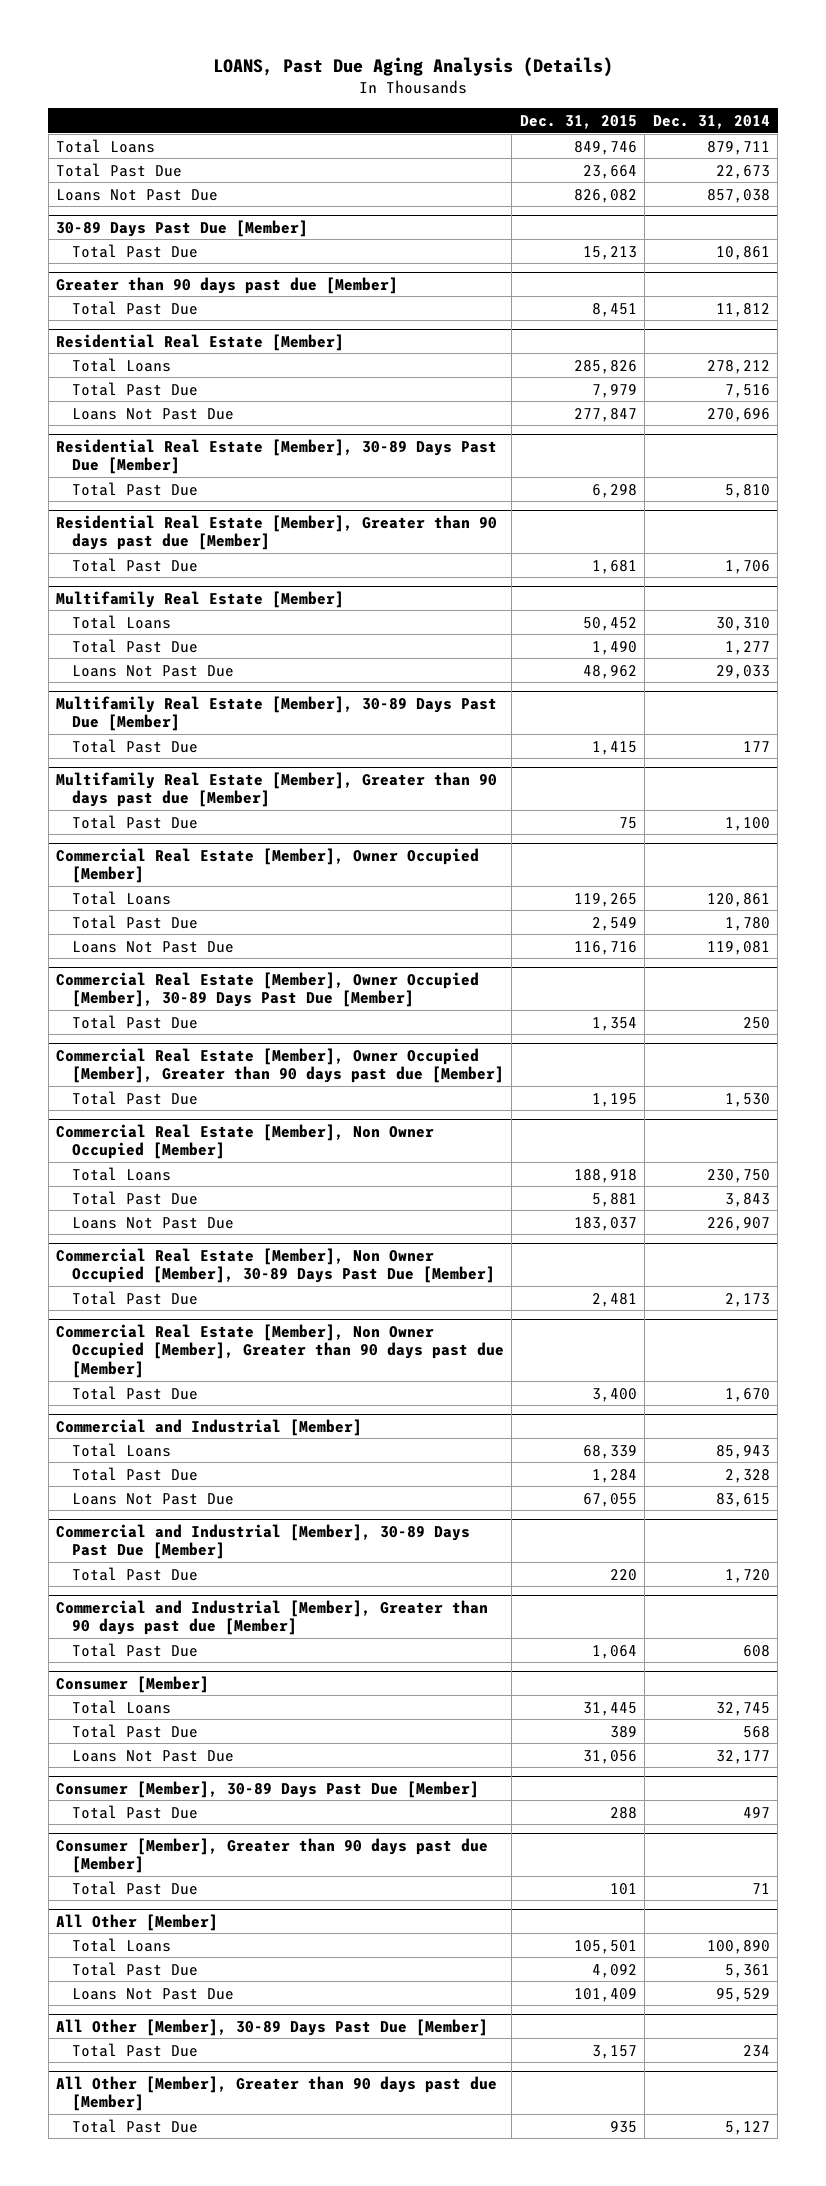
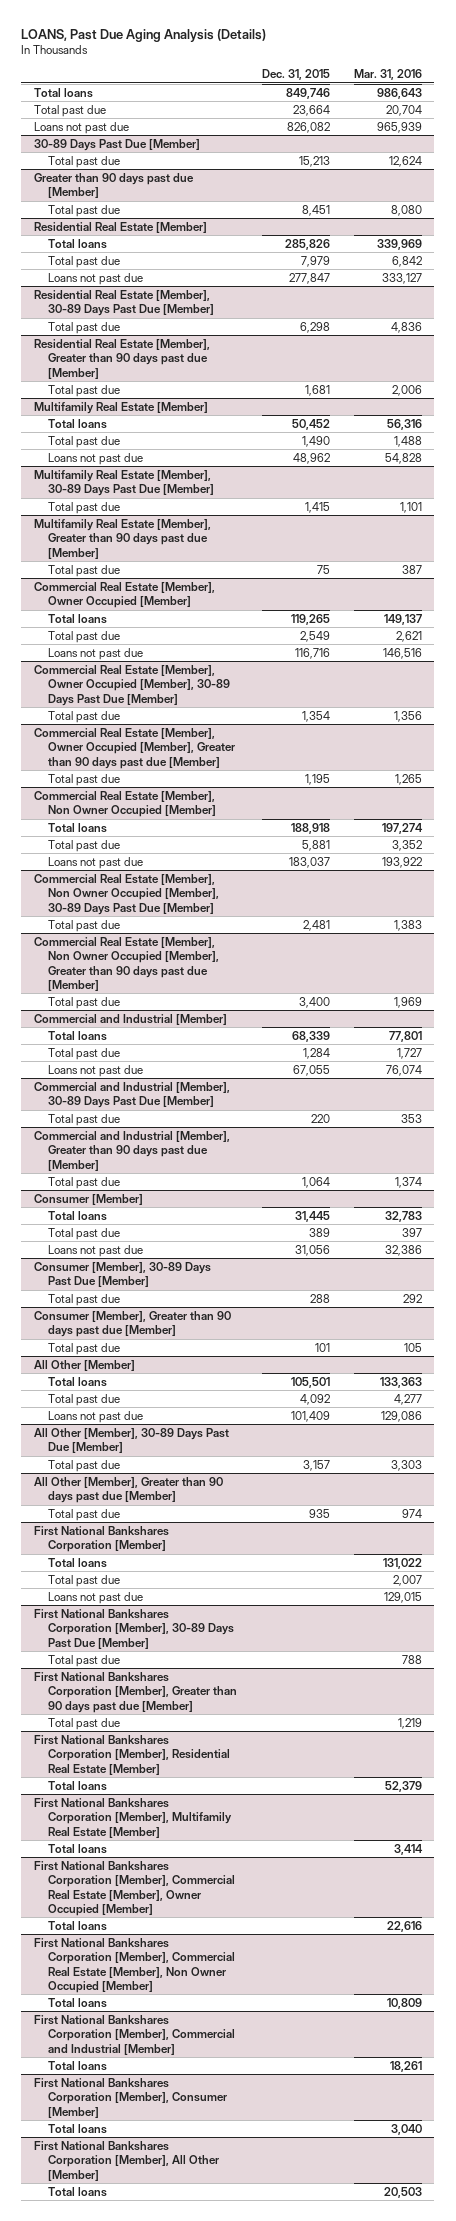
- | Dec. 31, 2015 | Dec. 31, 2014
+ | Dec. 31, 2015 | Mar. 31, 2016
- Total Loans | 849,746 | 879,711
- Total Past Due | 23,664 | 22,673
- Loans Not Past Due | 826,082 | 857,038
+ Total loans | 849,746 | 986,643
+ Total past due | 23,664 | 20,704
+ Loans not past due | 826,082 | 965,939
@ 30-89 Days Past Due [Member]
- Total Past Due | 15,213 | 10,861
+ Total past due | 15,213 | 12,624
@ Greater than 90 days past due [Member]
- Total Past Due | 8,451 | 11,812
+ Total past due | 8,451 | 8,080
@ Residential Real Estate [Member]
- Total Loans | 285,826 | 278,212
- Total Past Due | 7,979 | 7,516
- Loans Not Past Due | 277,847 | 270,696
+ Total loans | 285,826 | 339,969
+ Total past due | 7,979 | 6,842
+ Loans not past due | 277,847 | 333,127
@ Residential Real Estate [Member], 30-89 Days Past Due [Member]
- Total Past Due | 6,298 | 5,810
+ Total past due | 6,298 | 4,836
@ Residential Real Estate [Member], Greater than 90 days past due [Member]
- Total Past Due | 1,681 | 1,706
+ Total past due | 1,681 | 2,006
@ Multifamily Real Estate [Member]
- Total Loans | 50,452 | 30,310
- Total Past Due | 1,490 | 1,277
- Loans Not Past Due | 48,962 | 29,033
+ Total loans | 50,452 | 56,316
+ Total past due | 1,490 | 1,488
+ Loans not past due | 48,962 | 54,828
@ Multifamily Real Estate [Member], 30-89 Days Past Due [Member]
- Total Past Due | 1,415 | 177
+ Total past due | 1,415 | 1,101
@ Multifamily Real Estate [Member], Greater than 90 days past due [Member]
- Total Past Due | 75 | 1,100
+ Total past due | 75 | 387
@ Commercial Real Estate [Member], Owner Occupied [Member]
- Total Loans | 119,265 | 120,861
- Total Past Due | 2,549 | 1,780
- Loans Not Past Due | 116,716 | 119,081
+ Total loans | 119,265 | 149,137
+ Total past due | 2,549 | 2,621
+ Loans not past due | 116,716 | 146,516
@ Commercial Real Estate [Member], Owner Occupied [Member], 30-89 Days Past Due [Member]
- Total Past Due | 1,354 | 250
+ Total past due | 1,354 | 1,356
@ Commercial Real Estate [Member], Owner Occupied [Member], Greater than 90 days past due [Member]
- Total Past Due | 1,195 | 1,530
+ Total past due | 1,195 | 1,265
@ Commercial Real Estate [Member], Non Owner Occupied [Member]
- Total Loans | 188,918 | 230,750
- Total Past Due | 5,881 | 3,843
- Loans Not Past Due | 183,037 | 226,907
+ Total loans | 188,918 | 197,274
+ Total past due | 5,881 | 3,352
+ Loans not past due | 183,037 | 193,922
@ Commercial Real Estate [Member], Non Owner Occupied [Member], 30-89 Days Past Due [Member]
- Total Past Due | 2,481 | 2,173
+ Total past due | 2,481 | 1,383
@ Commercial Real Estate [Member], Non Owner Occupied [Member], Greater than 90 days past due [Member]
- Total Past Due | 3,400 | 1,670
+ Total past due | 3,400 | 1,969
@ Commercial and Industrial [Member]
- Total Loans | 68,339 | 85,943
- Total Past Due | 1,284 | 2,328
- Loans Not Past Due | 67,055 | 83,615
+ Total loans | 68,339 | 77,801
+ Total past due | 1,284 | 1,727
+ Loans not past due | 67,055 | 76,074
@ Commercial and Industrial [Member], 30-89 Days Past Due [Member]
- Total Past Due | 220 | 1,720
+ Total past due | 220 | 353
@ Commercial and Industrial [Member], Greater than 90 days past due [Member]
- Total Past Due | 1,064 | 608
+ Total past due | 1,064 | 1,374
@ Consumer [Member]
- Total Loans | 31,445 | 32,745
- Total Past Due | 389 | 568
- Loans Not Past Due | 31,056 | 32,177
+ Total loans | 31,445 | 32,783
+ Total past due | 389 | 397
+ Loans not past due | 31,056 | 32,386
@ Consumer [Member], 30-89 Days Past Due [Member]
- Total Past Due | 288 | 497
+ Total past due | 288 | 292
@ Consumer [Member], Greater than 90 days past due [Member]
- Total Past Due | 101 | 71
+ Total past due | 101 | 105
@ All Other [Member]
- Total Loans | 105,501 | 100,890
- Total Past Due | 4,092 | 5,361
- Loans Not Past Due | 101,409 | 95,529
+ Total loans | 105,501 | 133,363
+ Total past due | 4,092 | 4,277
+ Loans not past due | 101,409 | 129,086
@ All Other [Member], 30-89 Days Past Due [Member]
- Total Past Due | 3,157 | 234
+ Total past due | 3,157 | 3,303
@ All Other [Member], Greater than 90 days past due [Member]
- Total Past Due | 935 | 5,127
+ Total past due | 935 | 974
+ First National Bankshares Corporation [Member]
+ Total loans | | 131,022
+ Total past due | | 2,007
+ Loans not past due | | 129,015
+ First National Bankshares Corporation [Member], 30-89 Days Past Due [Member]
+ Total past due | | 788
+ First National Bankshares Corporation [Member], Greater than 90 days past due [Member]
+ Total past due | | 1,219
+ First National Bankshares Corporation [Member], Residential Real Estate [Member]
+ Total loans | | 52,379
+ First National Bankshares Corporation [Member], Multifamily Real Estate [Member]
+ Total loans | | 3,414
+ First National Bankshares Corporation [Member], Commercial Real Estate [Member], Owner Occupied [Member]
+ Total loans | | 22,616
+ First National Bankshares Corporation [Member], Commercial Real Estate [Member], Non Owner Occupied [Member]
+ Total loans | | 10,809
+ First National Bankshares Corporation [Member], Commercial and Industrial [Member]
+ Total loans | | 18,261
+ First National Bankshares Corporation [Member], Consumer [Member]
+ Total loans | | 3,040
+ First National Bankshares Corporation [Member], All Other [Member]
+ Total loans | | 20,503

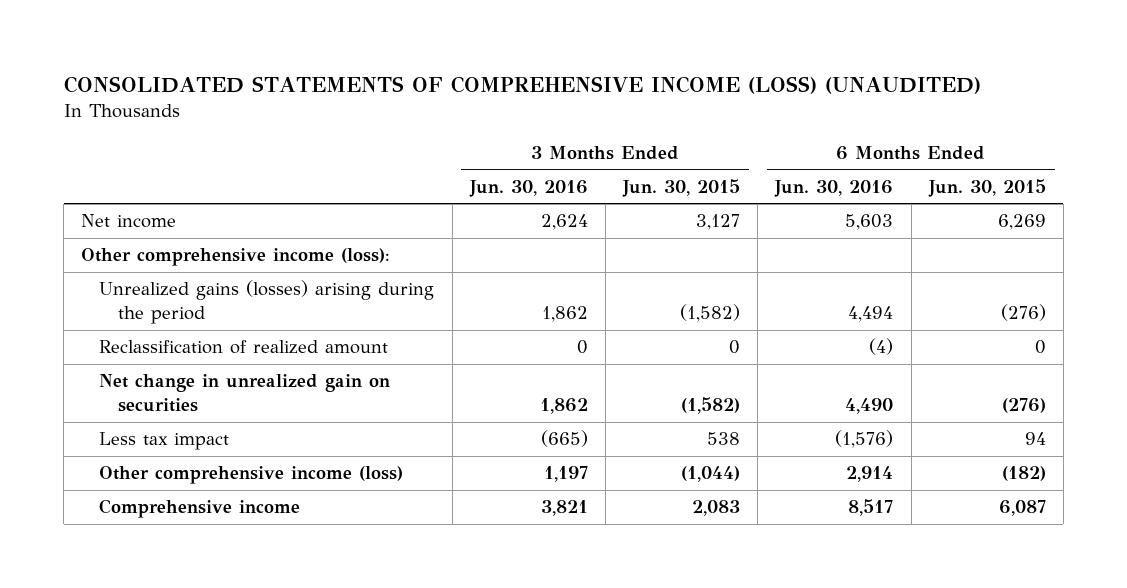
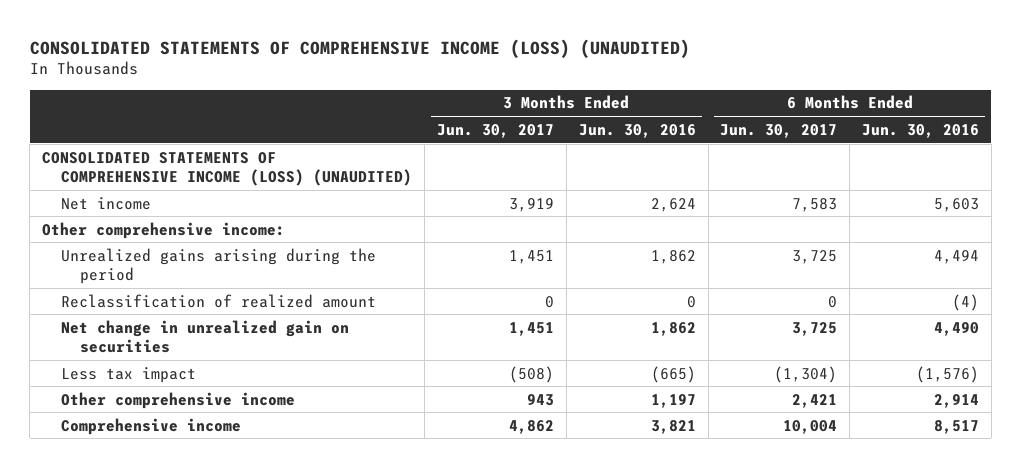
- | 3 Months Ended Jun. 30, 2016 | 3 Months Ended Jun. 30, 2015 | 6 Months Ended Jun. 30, 2016 | 6 Months Ended Jun. 30, 2015
+ | 3 Months Ended Jun. 30, 2017 | 3 Months Ended Jun. 30, 2016 | 6 Months Ended Jun. 30, 2017 | 6 Months Ended Jun. 30, 2016
+ CONSOLIDATED STATEMENTS OF COMPREHENSIVE INCOME (LOSS) (UNAUDITED)
- Other comprehensive income (loss):
- Unrealized gains (losses) arising during the period | 1,862 | (1,582) | 4,494 | (276)
+ Other comprehensive income:
+ Unrealized gains arising during the period | 1,451 | 1,862 | 3,725 | 4,494
- Other comprehensive income (loss) | 1,197 | (1,044) | 2,914 | (182)
+ Other comprehensive income | 943 | 1,197 | 2,421 | 2,914

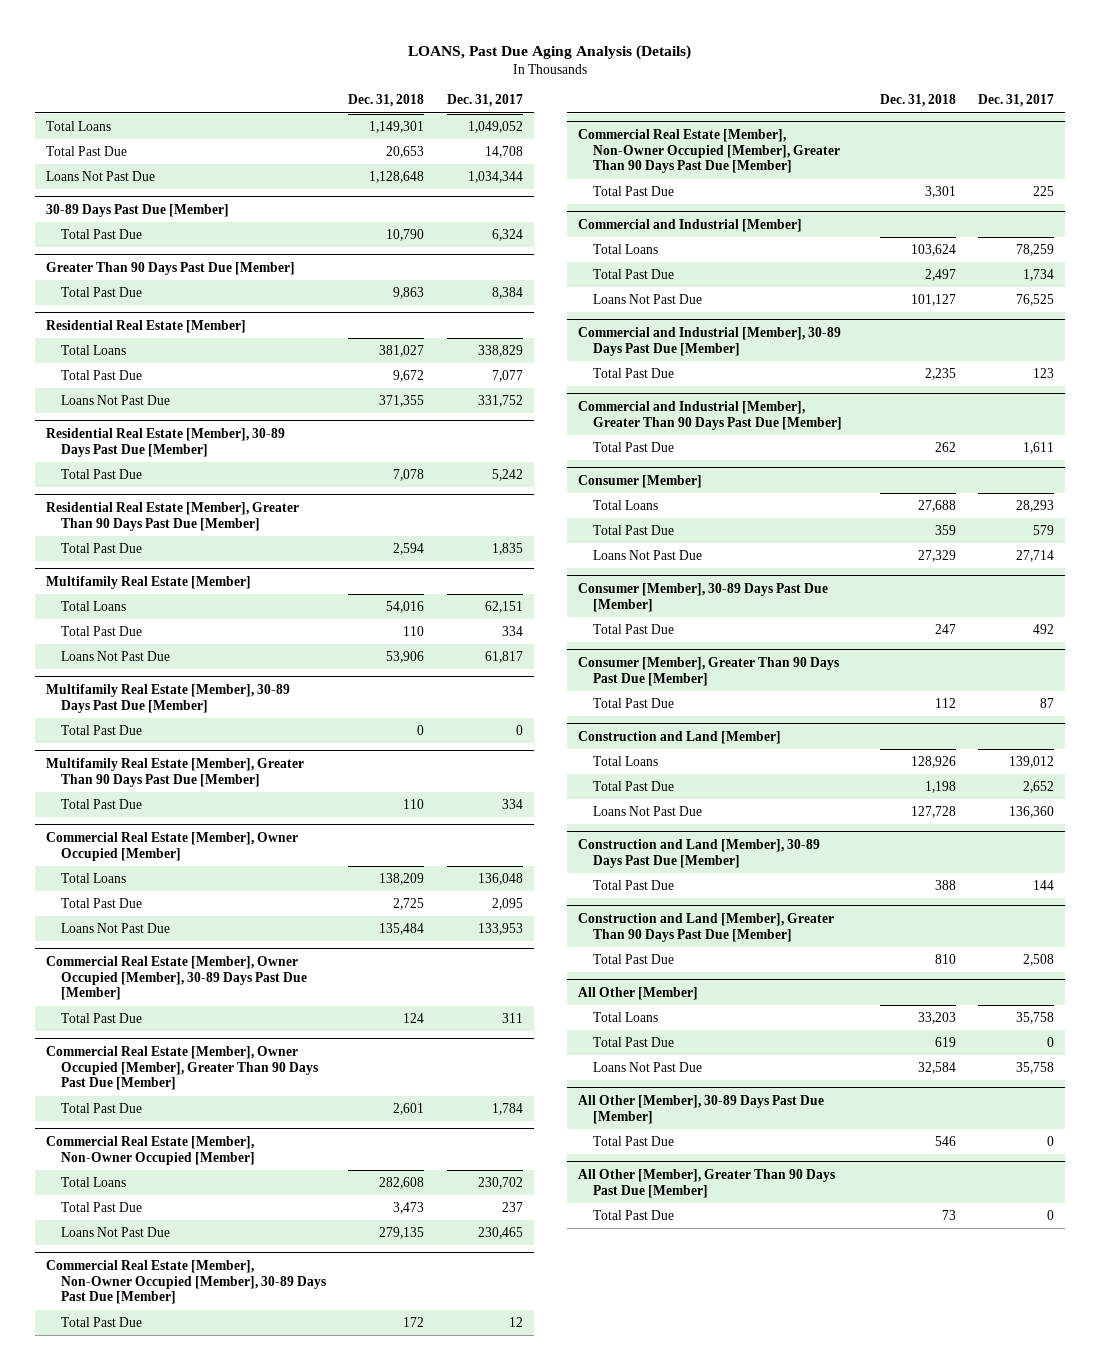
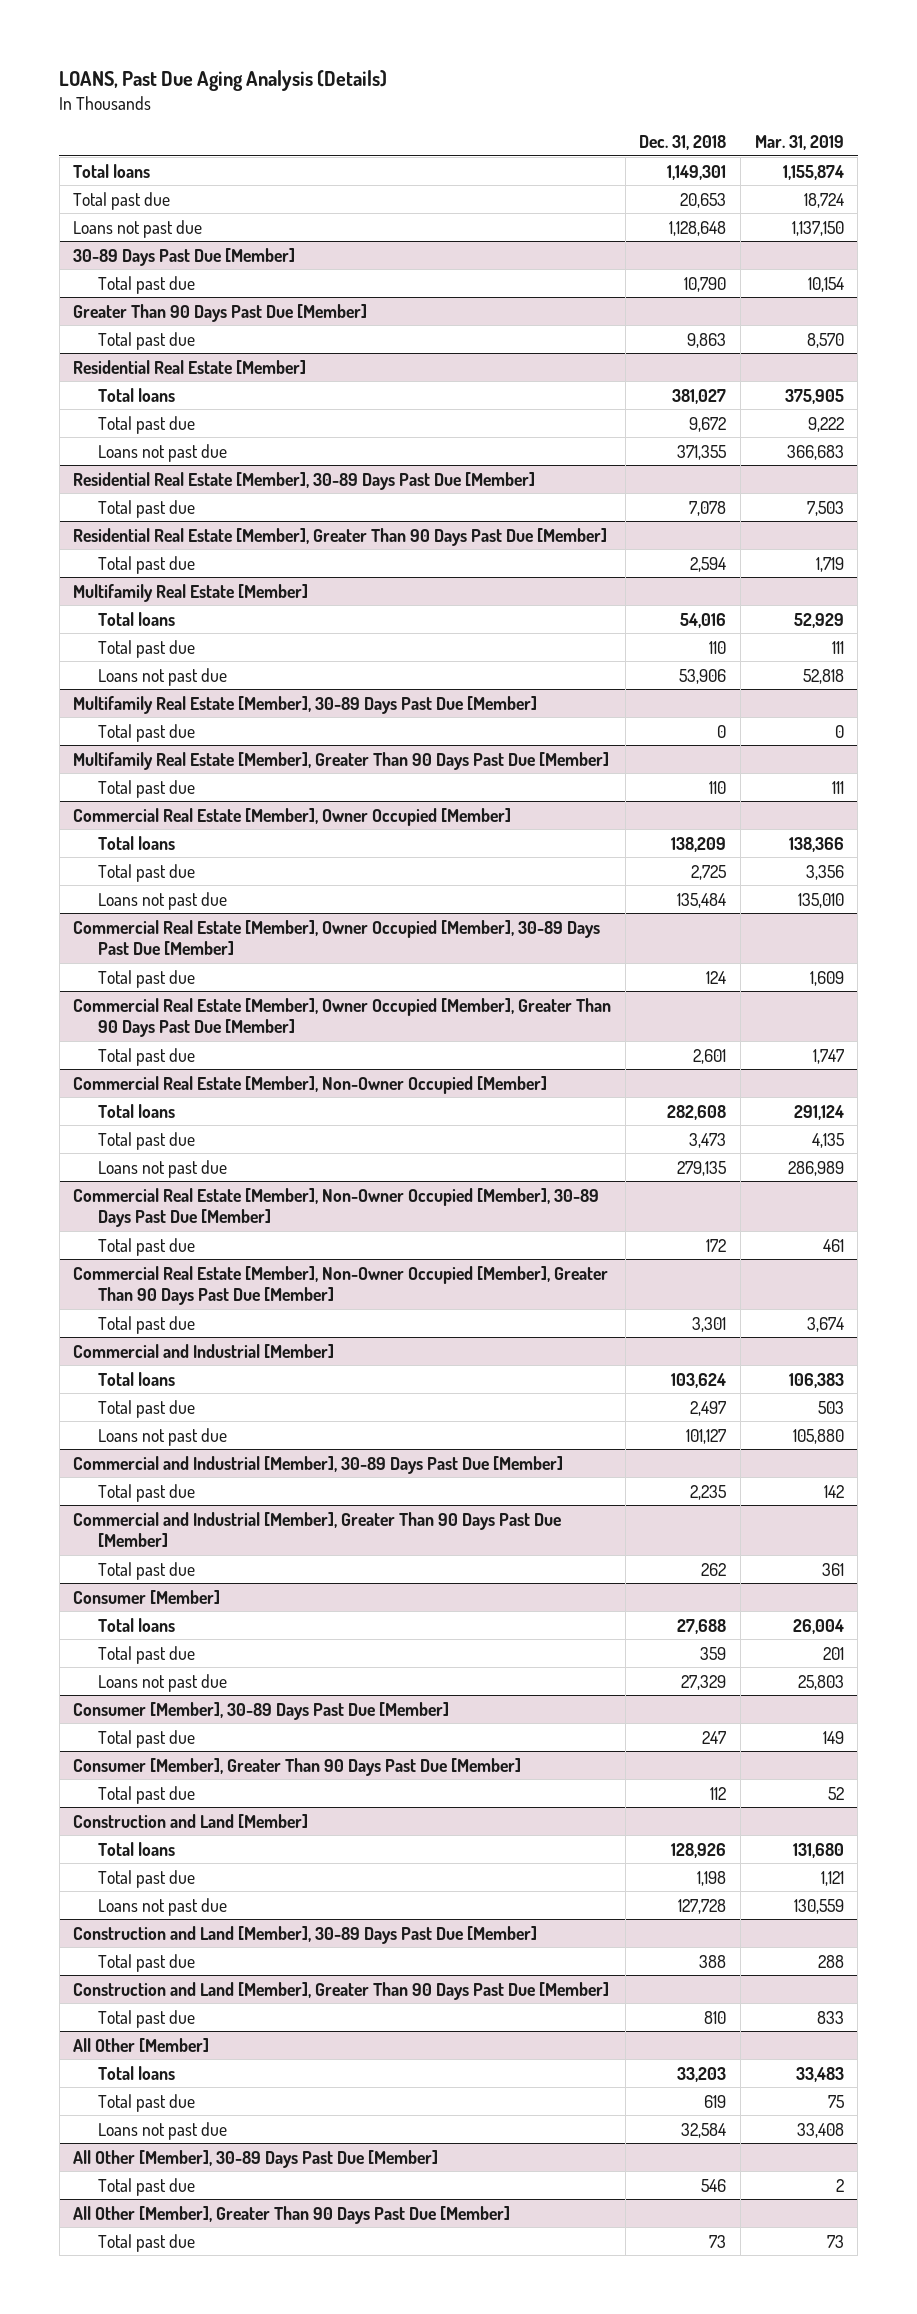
- | Dec. 31, 2018 | Dec. 31, 2017
+ | Dec. 31, 2018 | Mar. 31, 2019
- Total Loans | 1,149,301 | 1,049,052
- Total Past Due | 20,653 | 14,708
- Loans Not Past Due | 1,128,648 | 1,034,344
+ Total loans | 1,149,301 | 1,155,874
+ Total past due | 20,653 | 18,724
+ Loans not past due | 1,128,648 | 1,137,150
@ 30-89 Days Past Due [Member]
- Total Past Due | 10,790 | 6,324
+ Total past due | 10,790 | 10,154
@ Greater Than 90 Days Past Due [Member]
- Total Past Due | 9,863 | 8,384
+ Total past due | 9,863 | 8,570
@ Residential Real Estate [Member]
- Total Loans | 381,027 | 338,829
- Total Past Due | 9,672 | 7,077
- Loans Not Past Due | 371,355 | 331,752
+ Total loans | 381,027 | 375,905
+ Total past due | 9,672 | 9,222
+ Loans not past due | 371,355 | 366,683
@ Residential Real Estate [Member], 30-89 Days Past Due [Member]
- Total Past Due | 7,078 | 5,242
+ Total past due | 7,078 | 7,503
@ Residential Real Estate [Member], Greater Than 90 Days Past Due [Member]
- Total Past Due | 2,594 | 1,835
+ Total past due | 2,594 | 1,719
@ Multifamily Real Estate [Member]
- Total Loans | 54,016 | 62,151
- Total Past Due | 110 | 334
- Loans Not Past Due | 53,906 | 61,817
+ Total loans | 54,016 | 52,929
+ Total past due | 110 | 111
+ Loans not past due | 53,906 | 52,818
@ Multifamily Real Estate [Member], 30-89 Days Past Due [Member]
- Total Past Due | 0 | 0
+ Total past due | 0 | 0
@ Multifamily Real Estate [Member], Greater Than 90 Days Past Due [Member]
- Total Past Due | 110 | 334
+ Total past due | 110 | 111
@ Commercial Real Estate [Member], Owner Occupied [Member]
- Total Loans | 138,209 | 136,048
- Total Past Due | 2,725 | 2,095
- Loans Not Past Due | 135,484 | 133,953
+ Total loans | 138,209 | 138,366
+ Total past due | 2,725 | 3,356
+ Loans not past due | 135,484 | 135,010
@ Commercial Real Estate [Member], Owner Occupied [Member], 30-89 Days Past Due [Member]
- Total Past Due | 124 | 311
+ Total past due | 124 | 1,609
@ Commercial Real Estate [Member], Owner Occupied [Member], Greater Than 90 Days Past Due [Member]
- Total Past Due | 2,601 | 1,784
+ Total past due | 2,601 | 1,747
@ Commercial Real Estate [Member], Non-Owner Occupied [Member]
- Total Loans | 282,608 | 230,702
- Total Past Due | 3,473 | 237
- Loans Not Past Due | 279,135 | 230,465
+ Total loans | 282,608 | 291,124
+ Total past due | 3,473 | 4,135
+ Loans not past due | 279,135 | 286,989
@ Commercial Real Estate [Member], Non-Owner Occupied [Member], 30-89 Days Past Due [Member]
- Total Past Due | 172 | 12
+ Total past due | 172 | 461
@ Commercial Real Estate [Member], Non-Owner Occupied [Member], Greater Than 90 Days Past Due [Member]
- Total Past Due | 3,301 | 225
+ Total past due | 3,301 | 3,674
@ Commercial and Industrial [Member]
- Total Loans | 103,624 | 78,259
- Total Past Due | 2,497 | 1,734
- Loans Not Past Due | 101,127 | 76,525
+ Total loans | 103,624 | 106,383
+ Total past due | 2,497 | 503
+ Loans not past due | 101,127 | 105,880
@ Commercial and Industrial [Member], 30-89 Days Past Due [Member]
- Total Past Due | 2,235 | 123
+ Total past due | 2,235 | 142
@ Commercial and Industrial [Member], Greater Than 90 Days Past Due [Member]
- Total Past Due | 262 | 1,611
+ Total past due | 262 | 361
@ Consumer [Member]
- Total Loans | 27,688 | 28,293
- Total Past Due | 359 | 579
- Loans Not Past Due | 27,329 | 27,714
+ Total loans | 27,688 | 26,004
+ Total past due | 359 | 201
+ Loans not past due | 27,329 | 25,803
@ Consumer [Member], 30-89 Days Past Due [Member]
- Total Past Due | 247 | 492
+ Total past due | 247 | 149
@ Consumer [Member], Greater Than 90 Days Past Due [Member]
- Total Past Due | 112 | 87
+ Total past due | 112 | 52
@ Construction and Land [Member]
- Total Loans | 128,926 | 139,012
- Total Past Due | 1,198 | 2,652
- Loans Not Past Due | 127,728 | 136,360
+ Total loans | 128,926 | 131,680
+ Total past due | 1,198 | 1,121
+ Loans not past due | 127,728 | 130,559
@ Construction and Land [Member], 30-89 Days Past Due [Member]
- Total Past Due | 388 | 144
+ Total past due | 388 | 288
@ Construction and Land [Member], Greater Than 90 Days Past Due [Member]
- Total Past Due | 810 | 2,508
+ Total past due | 810 | 833
@ All Other [Member]
- Total Loans | 33,203 | 35,758
- Total Past Due | 619 | 0
- Loans Not Past Due | 32,584 | 35,758
+ Total loans | 33,203 | 33,483
+ Total past due | 619 | 75
+ Loans not past due | 32,584 | 33,408
@ All Other [Member], 30-89 Days Past Due [Member]
- Total Past Due | 546 | 0
+ Total past due | 546 | 2
@ All Other [Member], Greater Than 90 Days Past Due [Member]
- Total Past Due | 73 | 0
+ Total past due | 73 | 73

